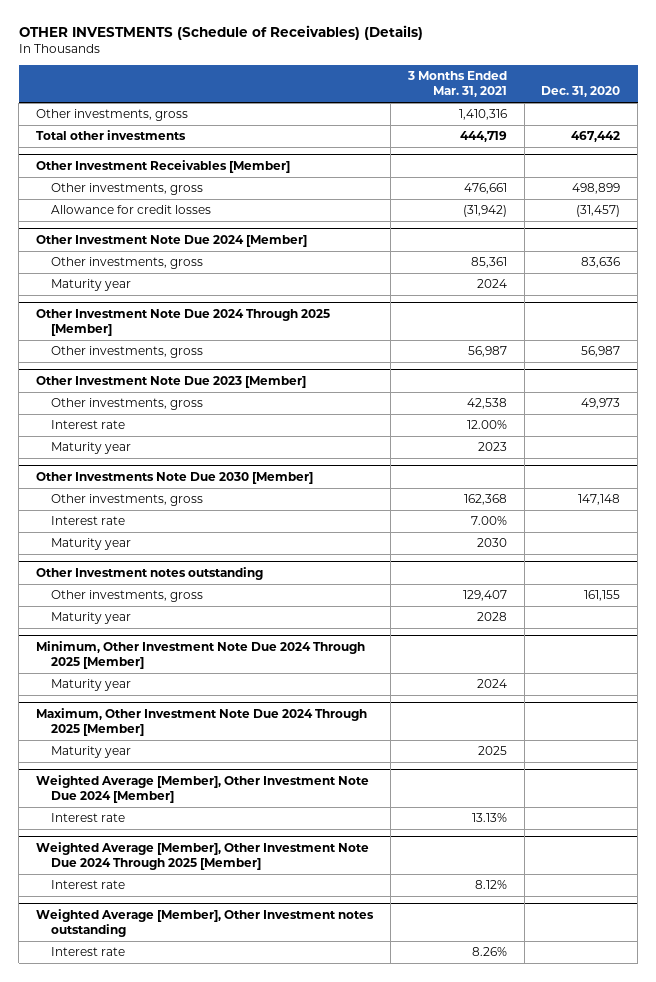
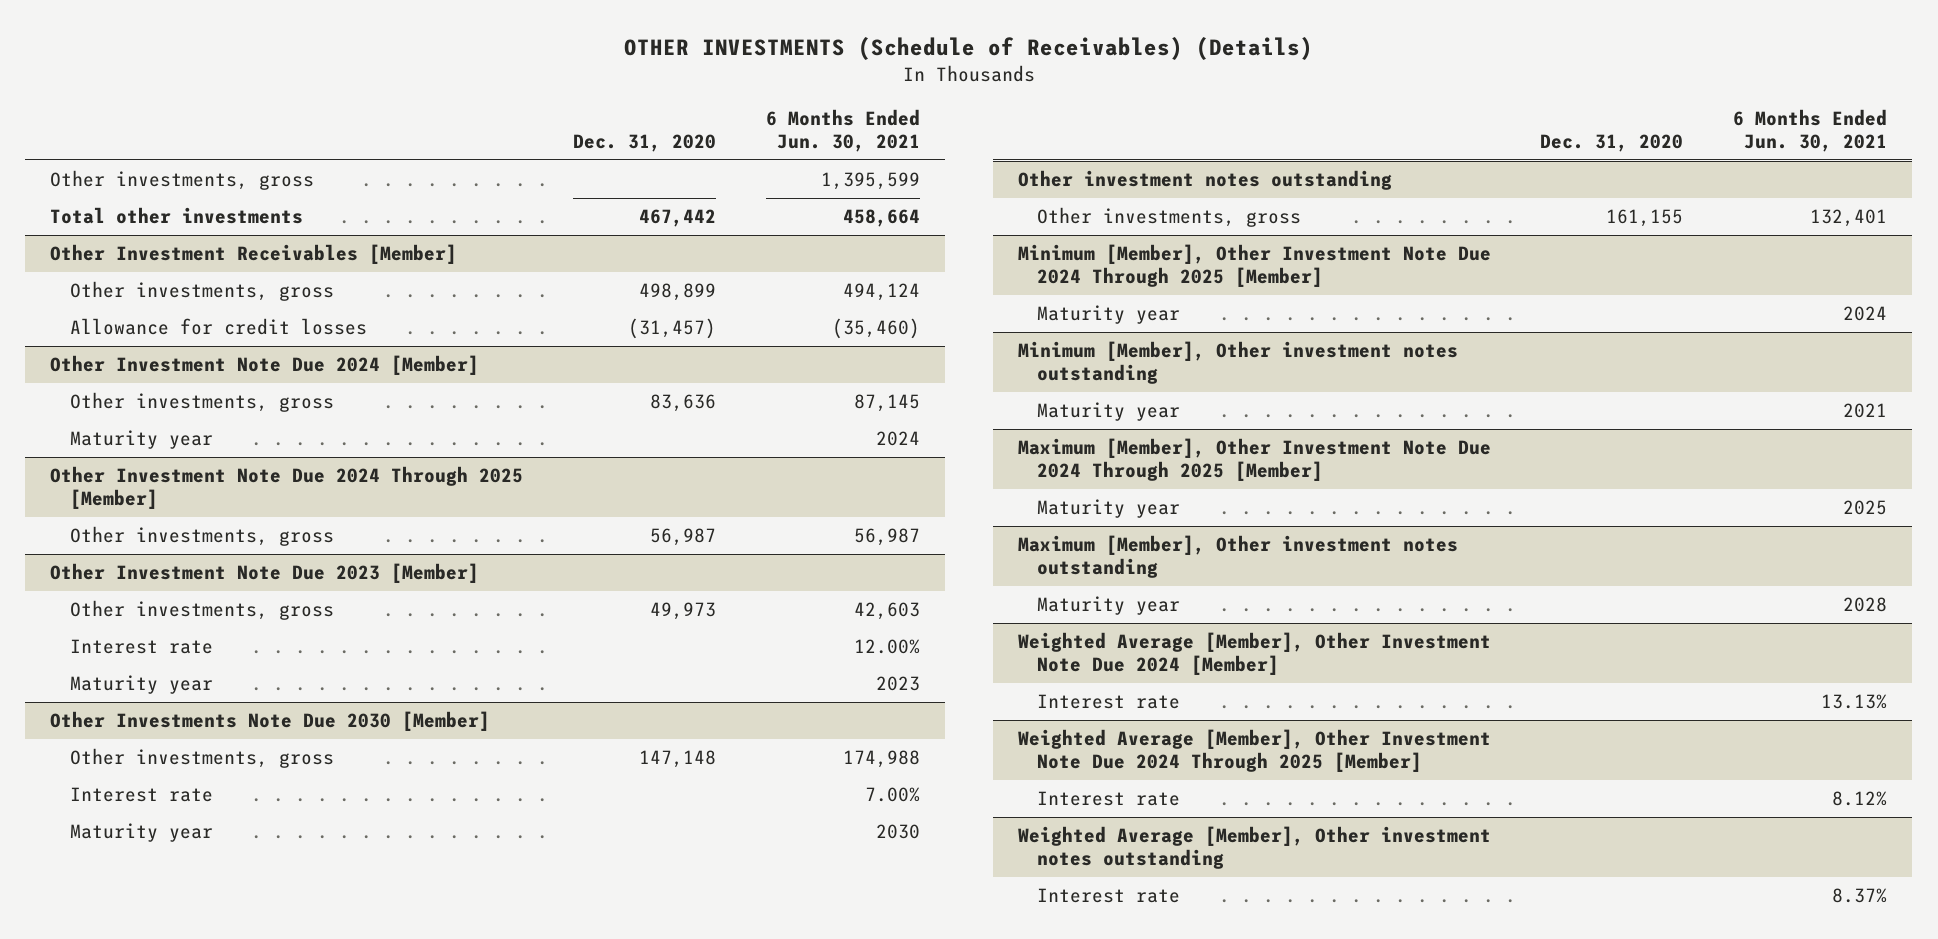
- | 3 Months Ended Mar. 31, 2021 | Dec. 31, 2020
+ | Dec. 31, 2020 | 6 Months Ended Jun. 30, 2021
- Other Investment notes outstanding
+ Other investment notes outstanding
- Maturity year | 2028 |
- Minimum, Other Investment Note Due 2024 Through 2025 [Member]
+ Minimum [Member], Other Investment Note Due 2024 Through 2025 [Member]
- Maximum, Other Investment Note Due 2024 Through 2025 [Member]
+ Minimum [Member], Other investment notes outstanding
+ Maturity year | | 2021
+ Maximum [Member], Other Investment Note Due 2024 Through 2025 [Member]
+ Maximum [Member], Other investment notes outstanding
+ Maturity year | | 2028
- Weighted Average [Member], Other Investment notes outstanding
+ Weighted Average [Member], Other investment notes outstanding

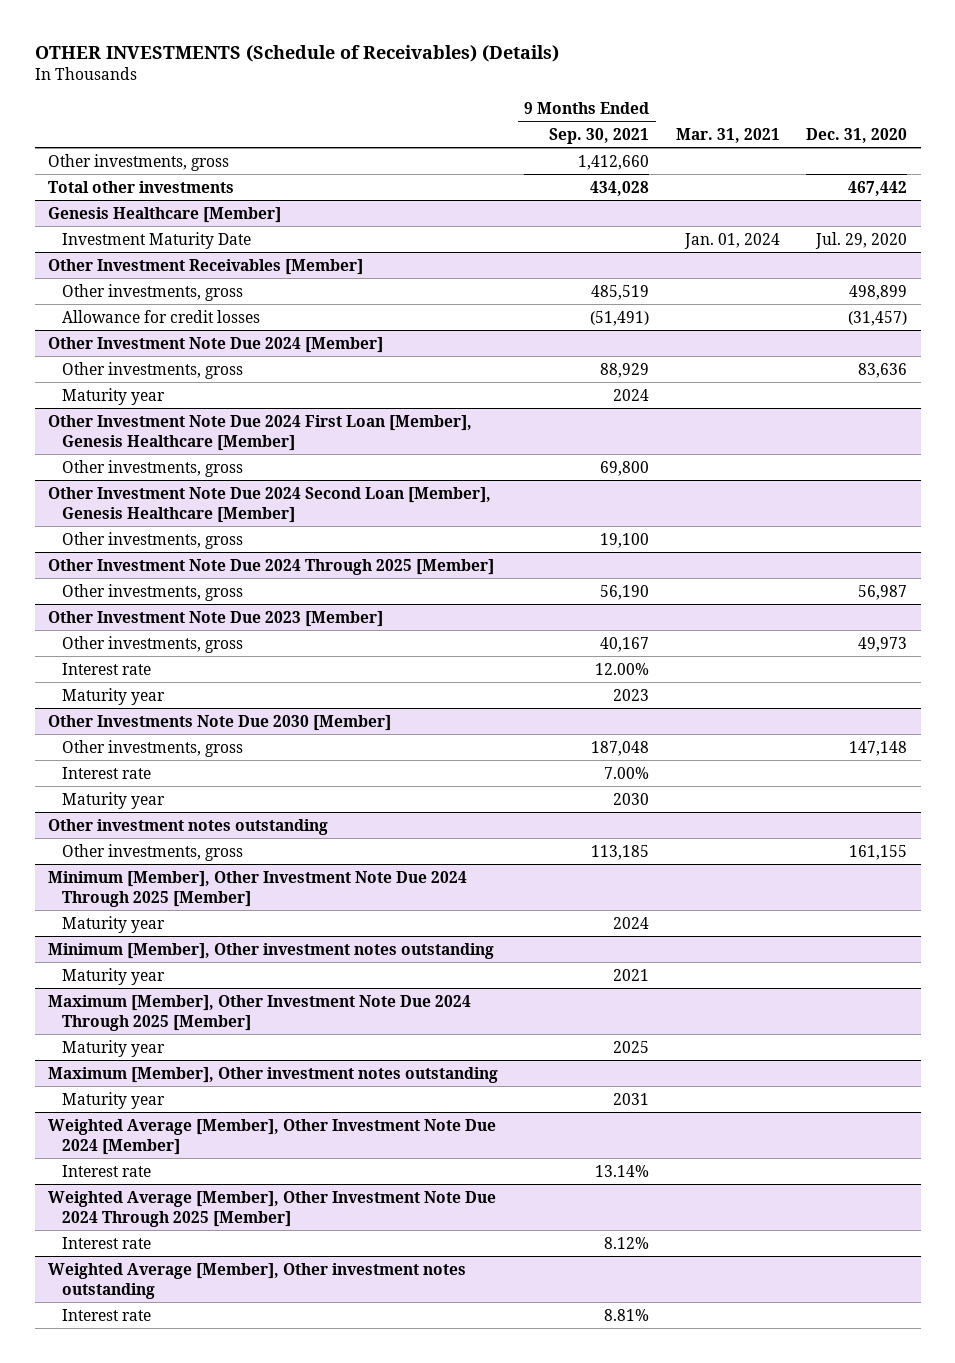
- | Dec. 31, 2020 | 6 Months Ended Jun. 30, 2021
+ | 9 Months Ended Sep. 30, 2021 | Mar. 31, 2021 | Dec. 31, 2020
+ Genesis Healthcare [Member]
+ Investment Maturity Date | | Jan. 01, 2024 | Jul. 29, 2020
+ Other Investment Note Due 2024 First Loan [Member], Genesis Healthcare [Member]
+ Other investments, gross | 69,800 | |
+ Other Investment Note Due 2024 Second Loan [Member], Genesis Healthcare [Member]
+ Other investments, gross | 19,100 | |

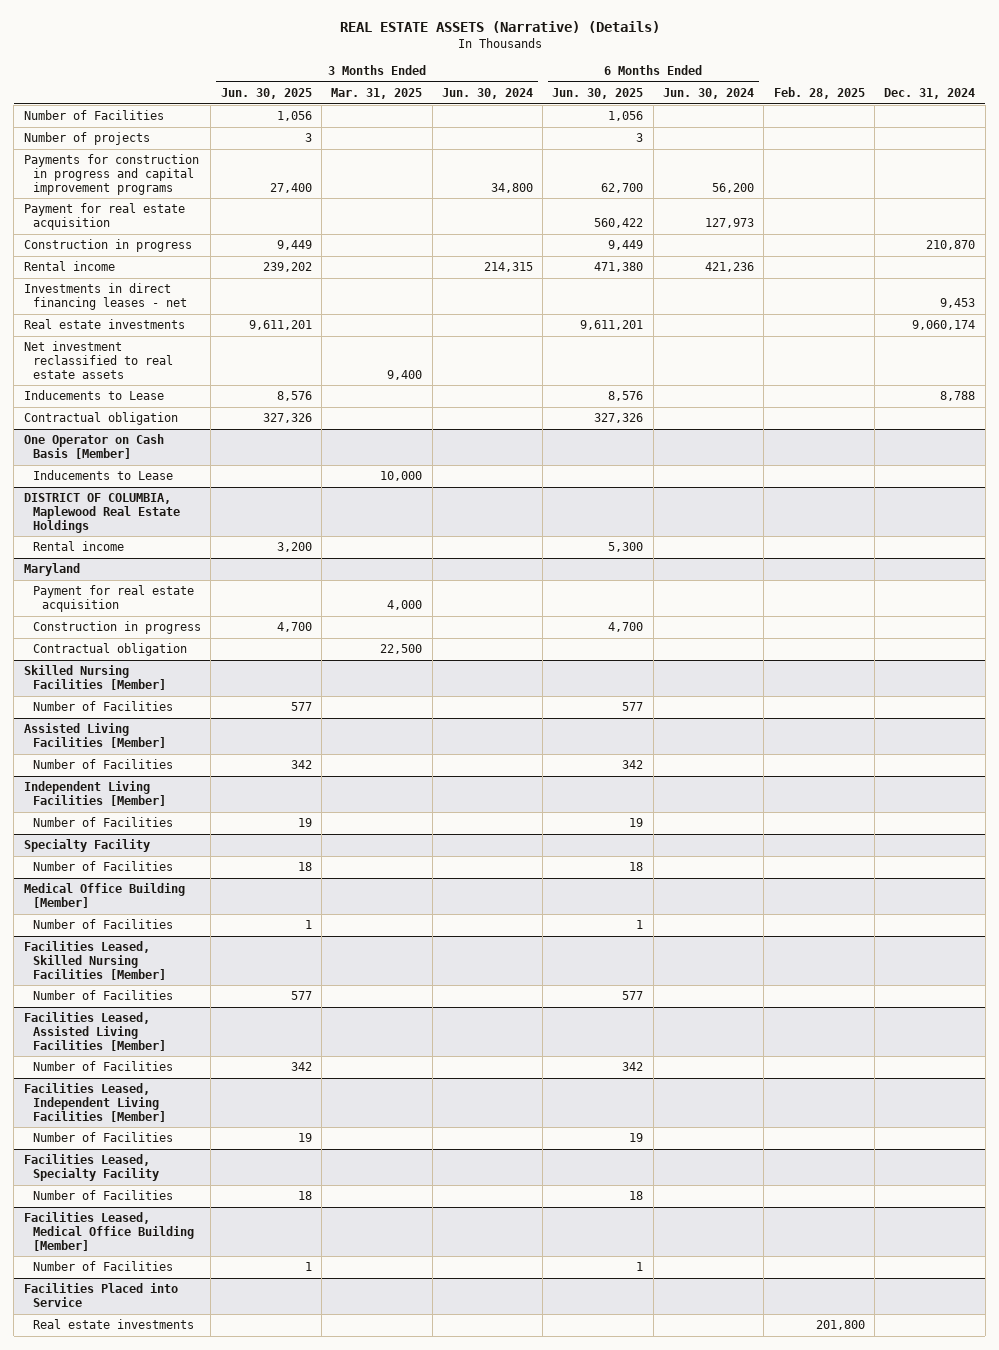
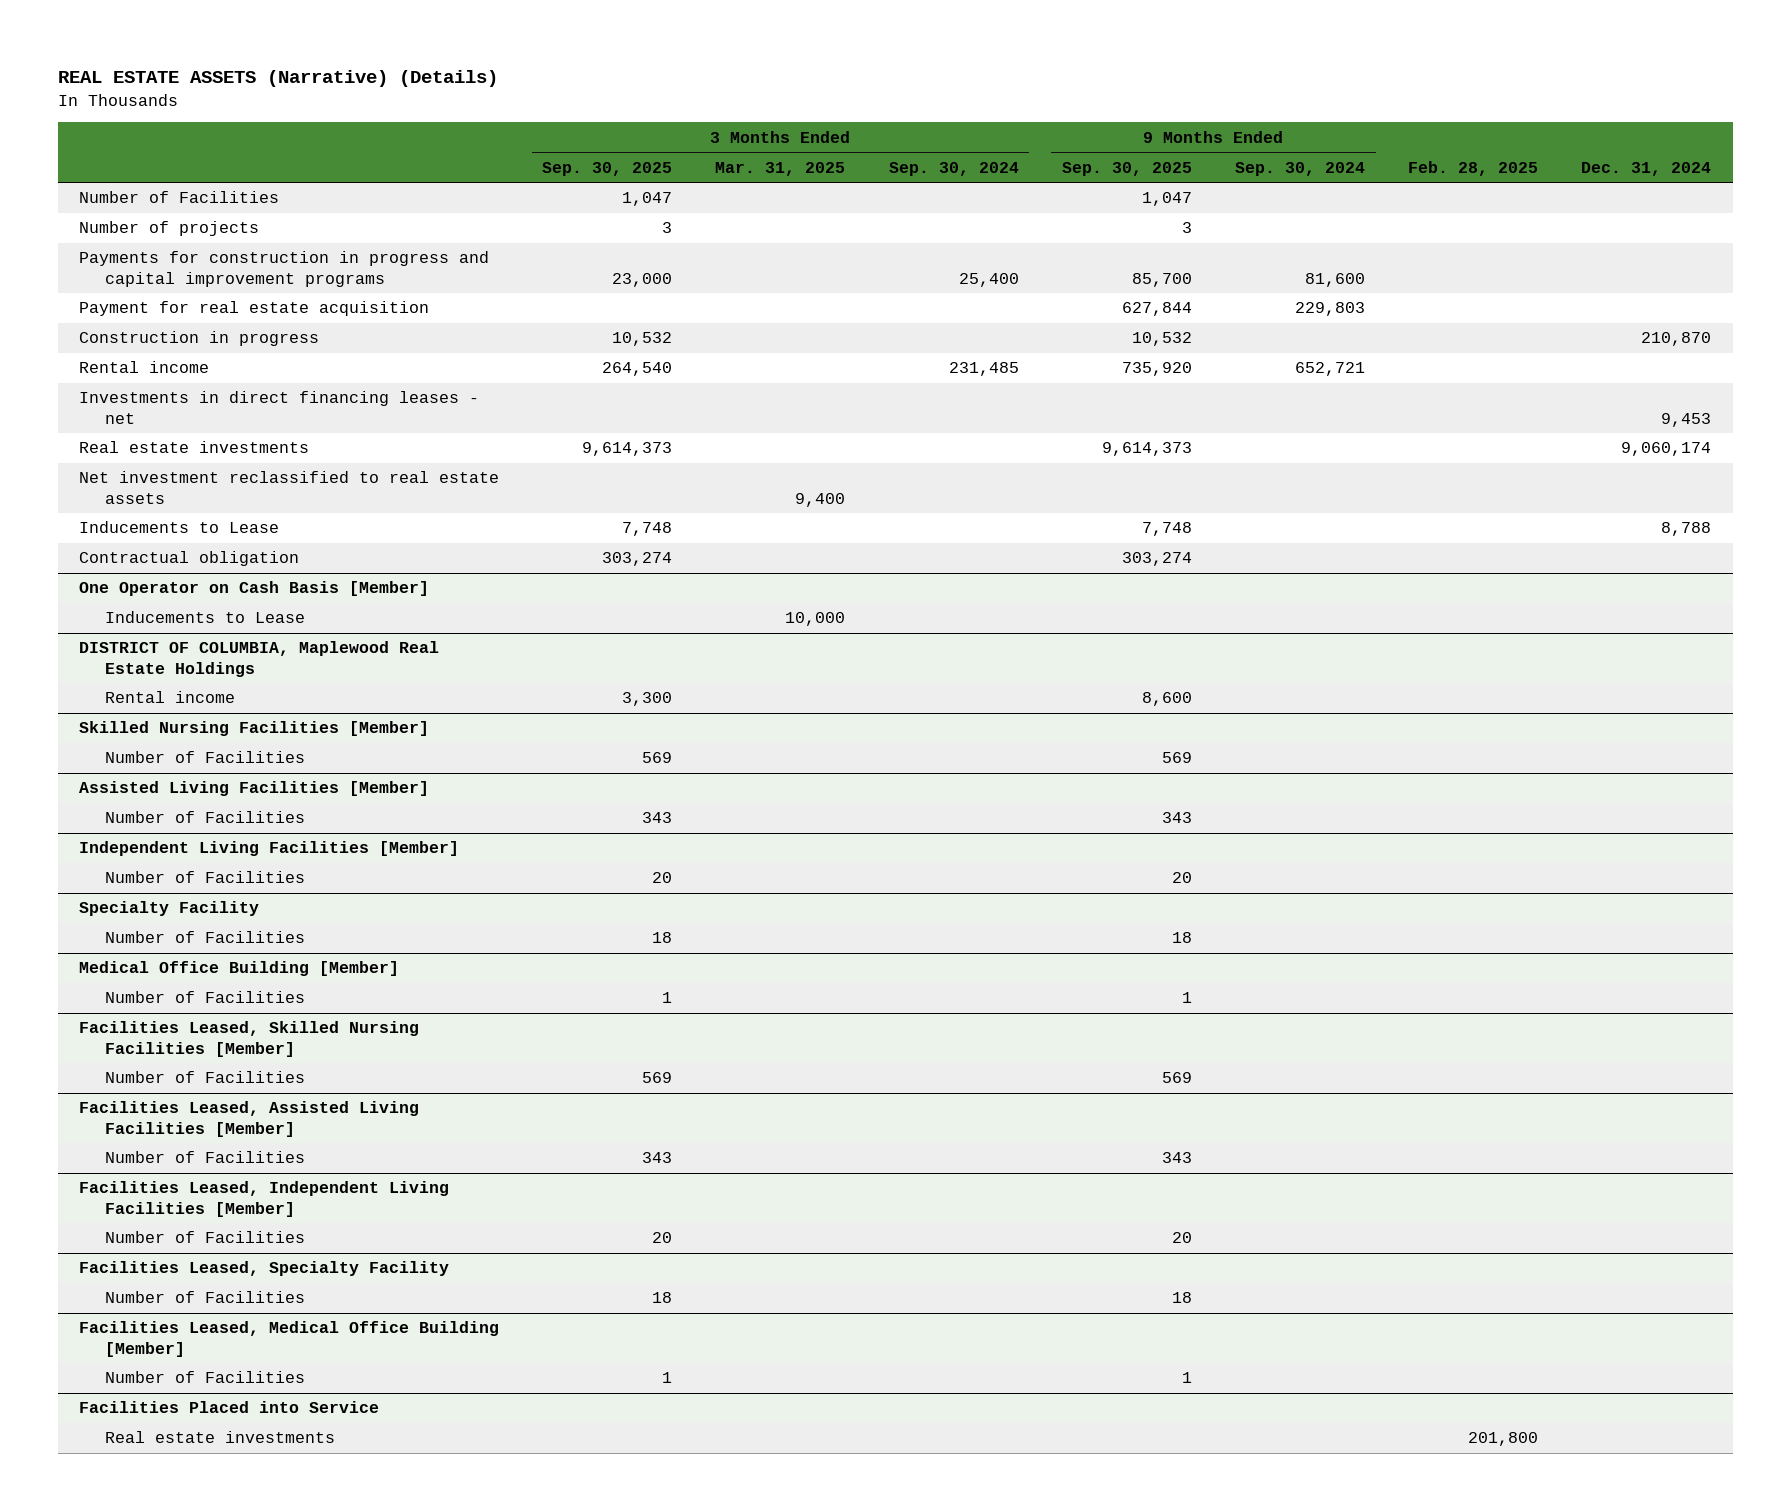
- | 3 Months Ended Jun. 30, 2025 | 3 Months Ended Mar. 31, 2025 | 3 Months Ended Jun. 30, 2024 | 6 Months Ended Jun. 30, 2025 | 6 Months Ended Jun. 30, 2024 | Feb. 28, 2025 | Dec. 31, 2024
+ | 3 Months Ended Sep. 30, 2025 | 3 Months Ended Mar. 31, 2025 | 3 Months Ended Sep. 30, 2024 | 9 Months Ended Sep. 30, 2025 | 9 Months Ended Sep. 30, 2024 | Feb. 28, 2025 | Dec. 31, 2024
- Maryland
- Payment for real estate acquisition | | 4,000 | | | | |
- Construction in progress | 4,700 | | | 4,700 | | |
- Contractual obligation | | 22,500 | | | | |

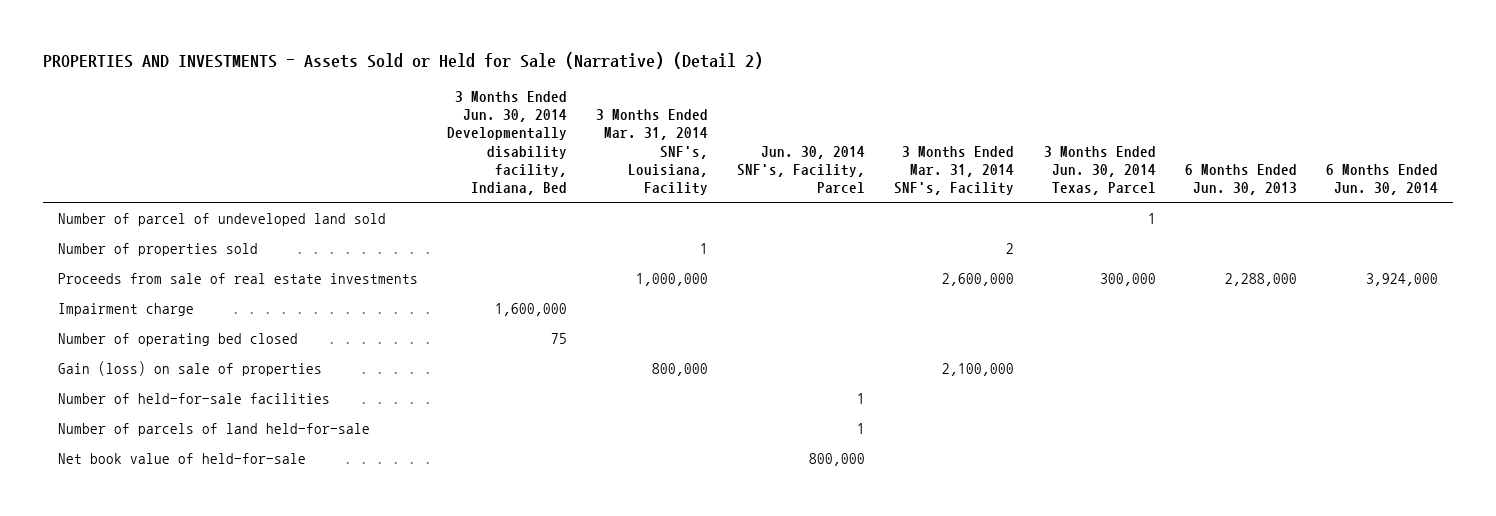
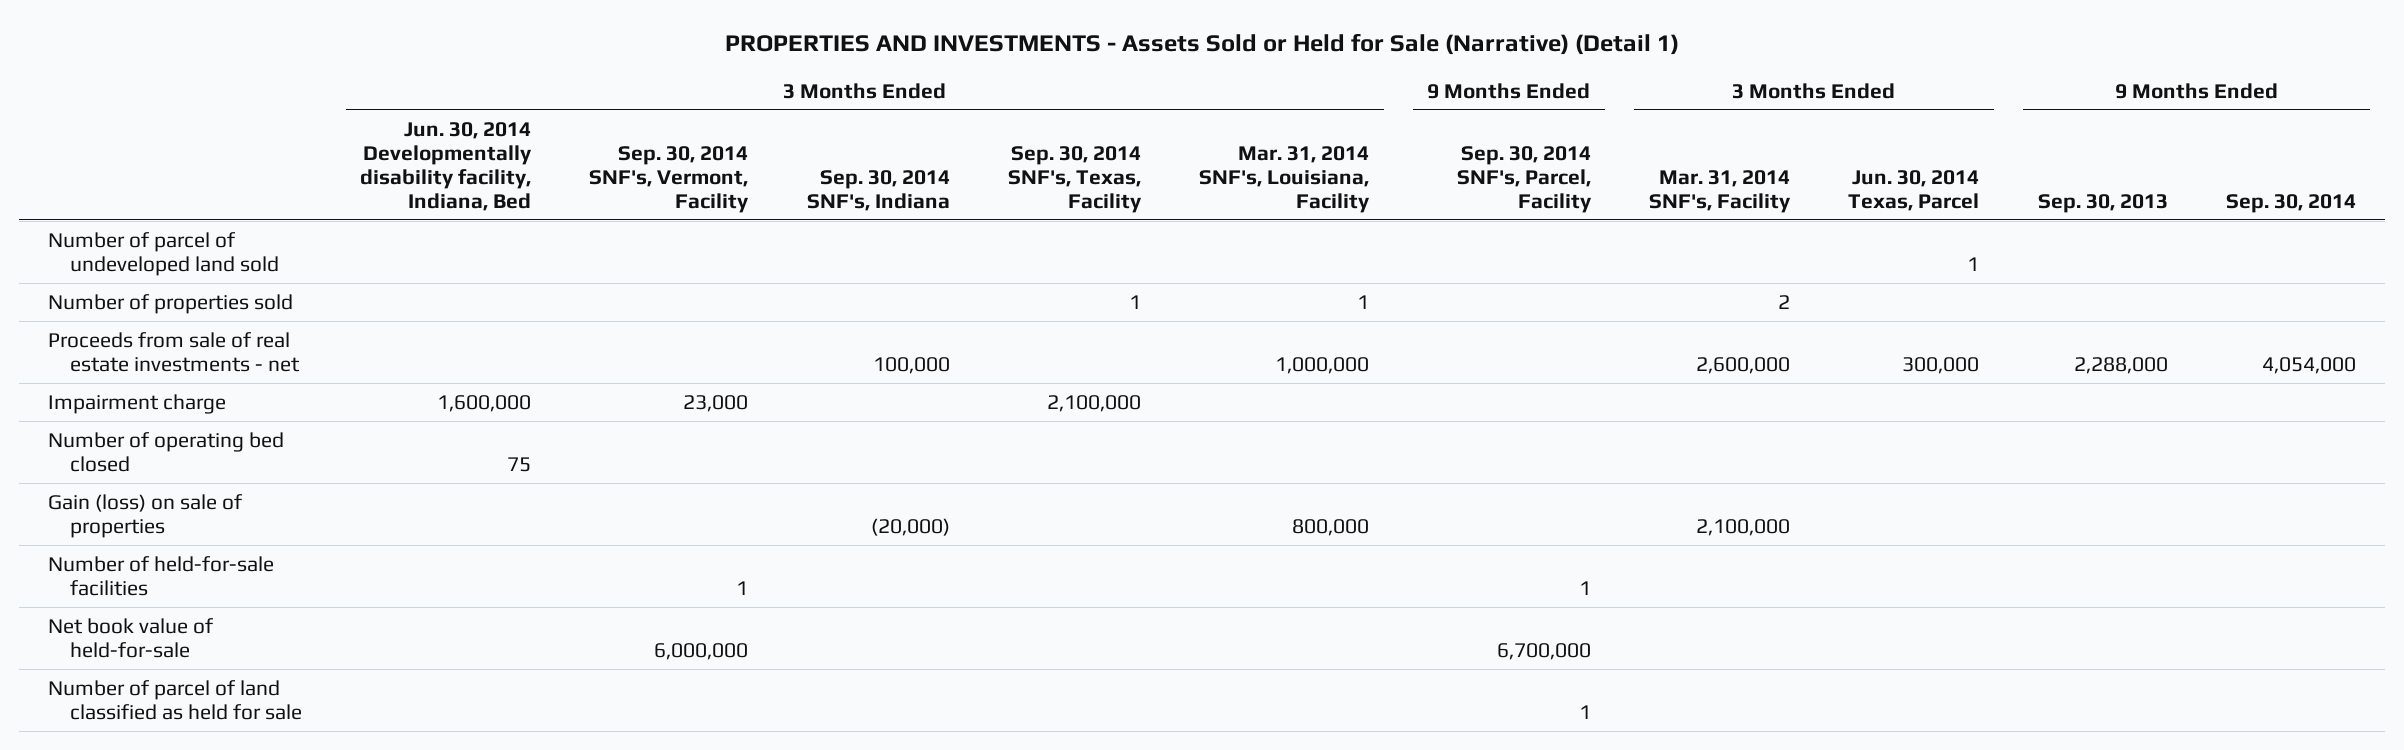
- PROPERTIES AND INVESTMENTS - Assets Sold or Held for Sale (Narrative) (Detail 2)
+ PROPERTIES AND INVESTMENTS - Assets Sold or Held for Sale (Narrative) (Detail 1)
- | 3 Months Ended Jun. 30, 2014 Developmentally disability facility, Indiana, Bed | 3 Months Ended Mar. 31, 2014 SNF's, Louisiana, Facility | Jun. 30, 2014 SNF's, Facility, Parcel | 3 Months Ended Mar. 31, 2014 SNF's, Facility | 3 Months Ended Jun. 30, 2014 Texas, Parcel | 6 Months Ended Jun. 30, 2013 | 6 Months Ended Jun. 30, 2014
+ | 3 Months Ended Jun. 30, 2014 Developmentally disability facility, Indiana, Bed | 3 Months Ended Sep. 30, 2014 SNF's, Vermont, Facility | 3 Months Ended Sep. 30, 2014 SNF's, Indiana | 3 Months Ended Sep. 30, 2014 SNF's, Texas, Facility | 3 Months Ended Mar. 31, 2014 SNF's, Louisiana, Facility | 9 Months Ended Sep. 30, 2014 SNF's, Parcel, Facility | 3 Months Ended Mar. 31, 2014 SNF's, Facility | 3 Months Ended Jun. 30, 2014 Texas, Parcel | 9 Months Ended Sep. 30, 2013 | 9 Months Ended Sep. 30, 2014
- Proceeds from sale of real estate investments | | 1,000,000 | | 2,600,000 | 300,000 | 2,288,000 | 3,924,000
+ Proceeds from sale of real estate investments - net | | | 100,000 | | 1,000,000 | | 2,600,000 | 300,000 | 2,288,000 | 4,054,000
- Number of parcels of land held-for-sale | | | 1 | | | |
+ Number of parcel of land classified as held for sale | | | | | | 1 | | | |

